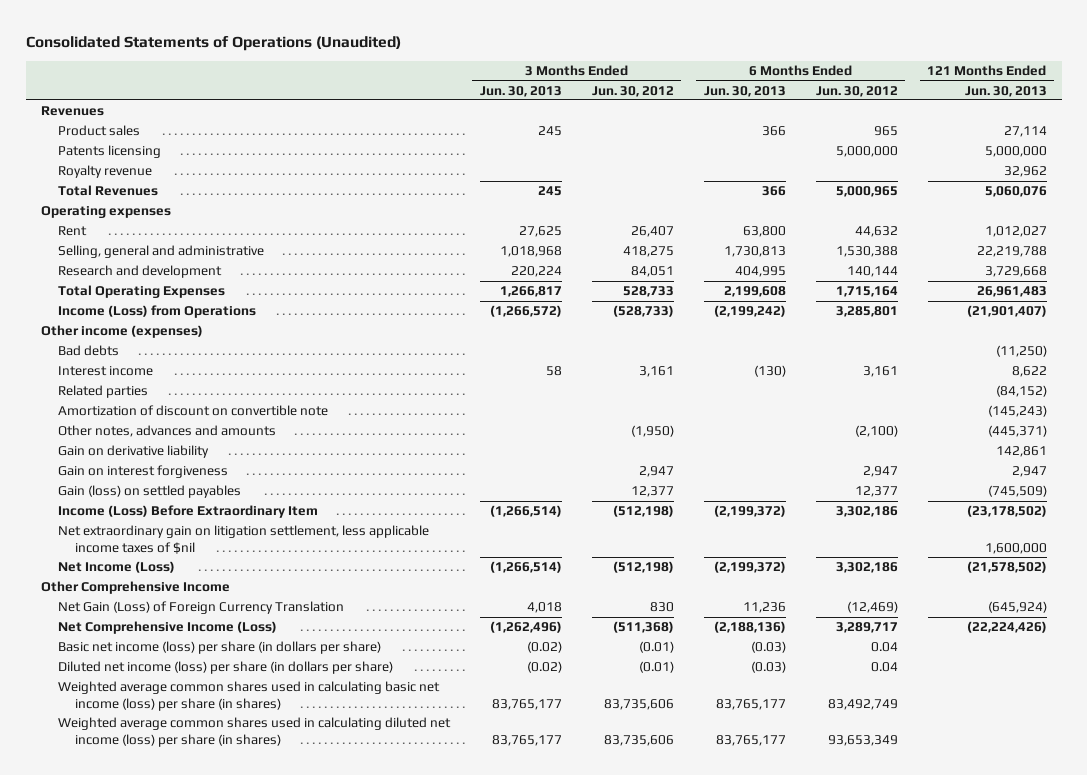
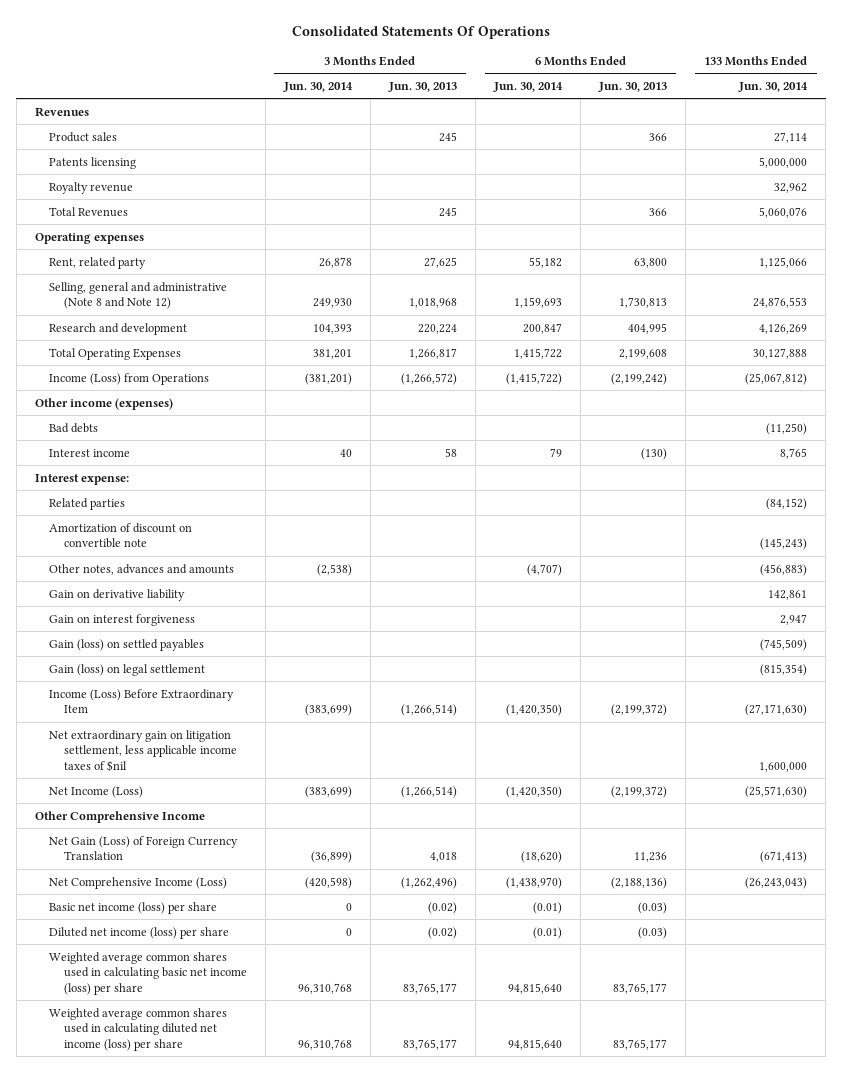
- Consolidated Statements of Operations (Unaudited)
+ Consolidated Statements Of Operations
- | 3 Months Ended Jun. 30, 2013 | 3 Months Ended Jun. 30, 2012 | 6 Months Ended Jun. 30, 2013 | 6 Months Ended Jun. 30, 2012 | 121 Months Ended Jun. 30, 2013
+ | 3 Months Ended Jun. 30, 2014 | 3 Months Ended Jun. 30, 2013 | 6 Months Ended Jun. 30, 2014 | 6 Months Ended Jun. 30, 2013 | 133 Months Ended Jun. 30, 2014
- Rent | 27,625 | 26,407 | 63,800 | 44,632 | 1,012,027
- Selling, general and administrative | 1,018,968 | 418,275 | 1,730,813 | 1,530,388 | 22,219,788
+ Rent, related party | 26,878 | 27,625 | 55,182 | 63,800 | 1,125,066
+ Selling, general and administrative (Note 8 and Note 12) | 249,930 | 1,018,968 | 1,159,693 | 1,730,813 | 24,876,553
+ Interest expense:
+ Gain (loss) on legal settlement | | | | | (815,354)
- Basic net income (loss) per share (in dollars per share) | (0.02) | (0.01) | (0.03) | 0.04 |
- Diluted net income (loss) per share (in dollars per share) | (0.02) | (0.01) | (0.03) | 0.04 |
- Weighted average common shares used in calculating basic net income (loss) per share (in shares) | 83,765,177 | 83,735,606 | 83,765,177 | 83,492,749 |
- Weighted average common shares used in calculating diluted net income (loss) per share (in shares) | 83,765,177 | 83,735,606 | 83,765,177 | 93,653,349 |
+ Basic net income (loss) per share | 0 | (0.02) | (0.01) | (0.03) |
+ Diluted net income (loss) per share | 0 | (0.02) | (0.01) | (0.03) |
+ Weighted average common shares used in calculating basic net income (loss) per share | 96,310,768 | 83,765,177 | 94,815,640 | 83,765,177 |
+ Weighted average common shares used in calculating diluted net income (loss) per share | 96,310,768 | 83,765,177 | 94,815,640 | 83,765,177 |

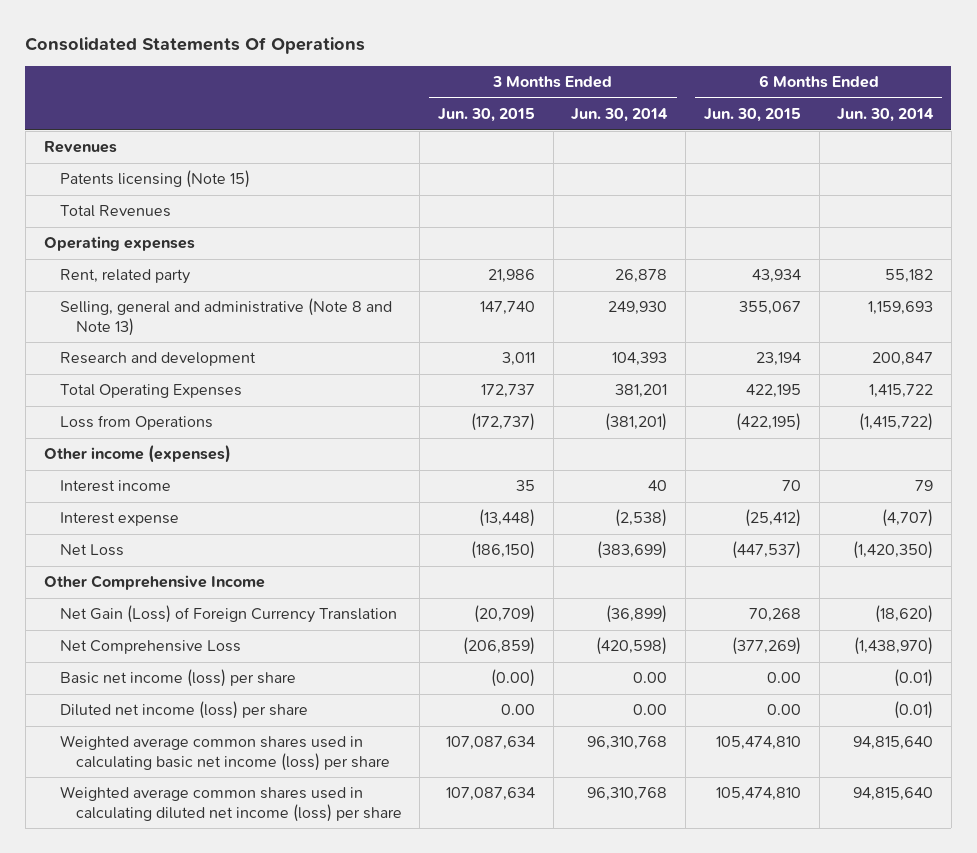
- | 3 Months Ended Jun. 30, 2014 | 3 Months Ended Jun. 30, 2013 | 6 Months Ended Jun. 30, 2014 | 6 Months Ended Jun. 30, 2013 | 133 Months Ended Jun. 30, 2014
+ | 3 Months Ended Jun. 30, 2015 | 3 Months Ended Jun. 30, 2014 | 6 Months Ended Jun. 30, 2015 | 6 Months Ended Jun. 30, 2014
- Product sales | | 245 | | 366 | 27,114
- Patents licensing | | | | | 5,000,000
- Royalty revenue | | | | | 32,962
+ Patents licensing (Note 15)
- Selling, general and administrative (Note 8 and Note 12) | 249,930 | 1,018,968 | 1,159,693 | 1,730,813 | 24,876,553
+ Selling, general and administrative (Note 8 and Note 13) | 147,740 | 249,930 | 355,067 | 1,159,693
- Income (Loss) from Operations | (381,201) | (1,266,572) | (1,415,722) | (2,199,242) | (25,067,812)
+ Loss from Operations | (172,737) | (381,201) | (422,195) | (1,415,722)
- Bad debts | | | | | (11,250)
- Interest expense:
- Related parties | | | | | (84,152)
- Amortization of discount on convertible note | | | | | (145,243)
- Other notes, advances and amounts | (2,538) | | (4,707) | | (456,883)
- Gain on derivative liability | | | | | 142,861
- Gain on interest forgiveness | | | | | 2,947
- Gain (loss) on settled payables | | | | | (745,509)
- Gain (loss) on legal settlement | | | | | (815,354)
- Income (Loss) Before Extraordinary Item | (383,699) | (1,266,514) | (1,420,350) | (2,199,372) | (27,171,630)
- Net extraordinary gain on litigation settlement, less applicable income taxes of $nil | | | | | 1,600,000
- Net Income (Loss) | (383,699) | (1,266,514) | (1,420,350) | (2,199,372) | (25,571,630)
+ Interest expense | (13,448) | (2,538) | (25,412) | (4,707)
+ Net Loss | (186,150) | (383,699) | (447,537) | (1,420,350)
- Net Comprehensive Income (Loss) | (420,598) | (1,262,496) | (1,438,970) | (2,188,136) | (26,243,043)
- Basic net income (loss) per share | 0 | (0.02) | (0.01) | (0.03) |
- Diluted net income (loss) per share | 0 | (0.02) | (0.01) | (0.03) |
+ Net Comprehensive Loss | (206,859) | (420,598) | (377,269) | (1,438,970)
+ Basic net income (loss) per share | (0.00) | 0.00 | 0.00 | (0.01)
+ Diluted net income (loss) per share | 0.00 | 0.00 | 0.00 | (0.01)

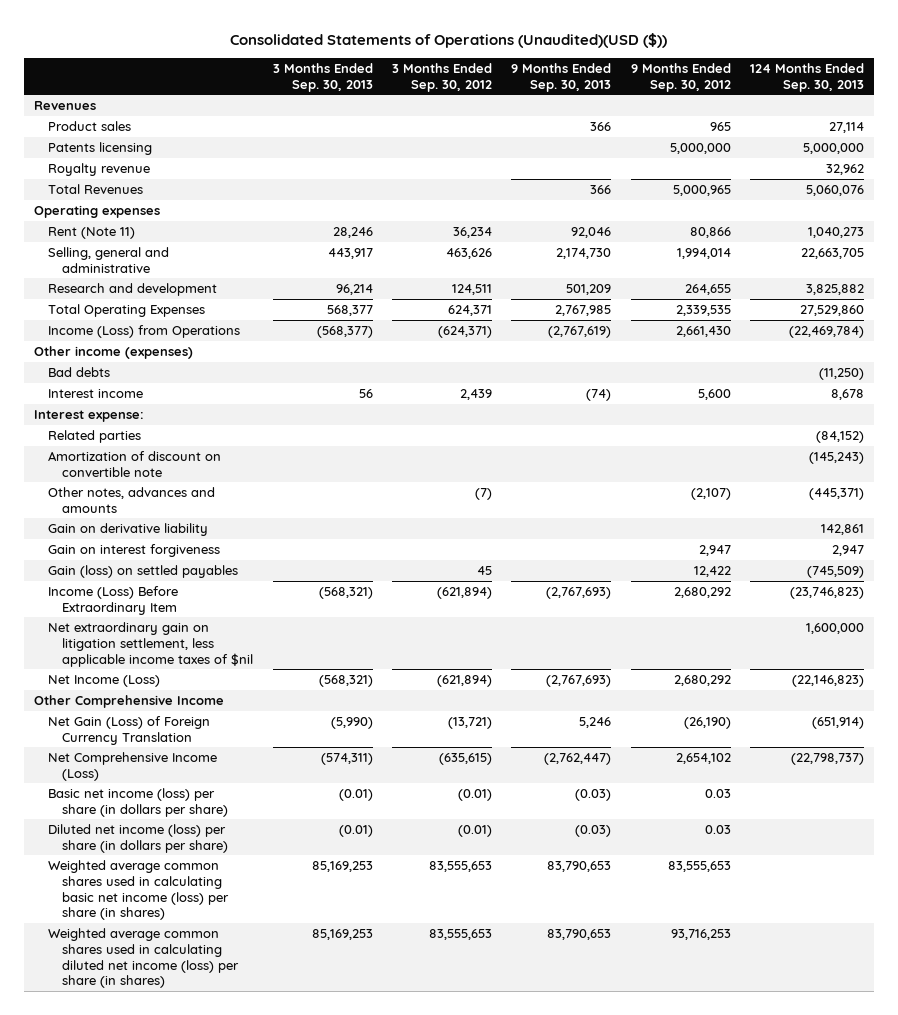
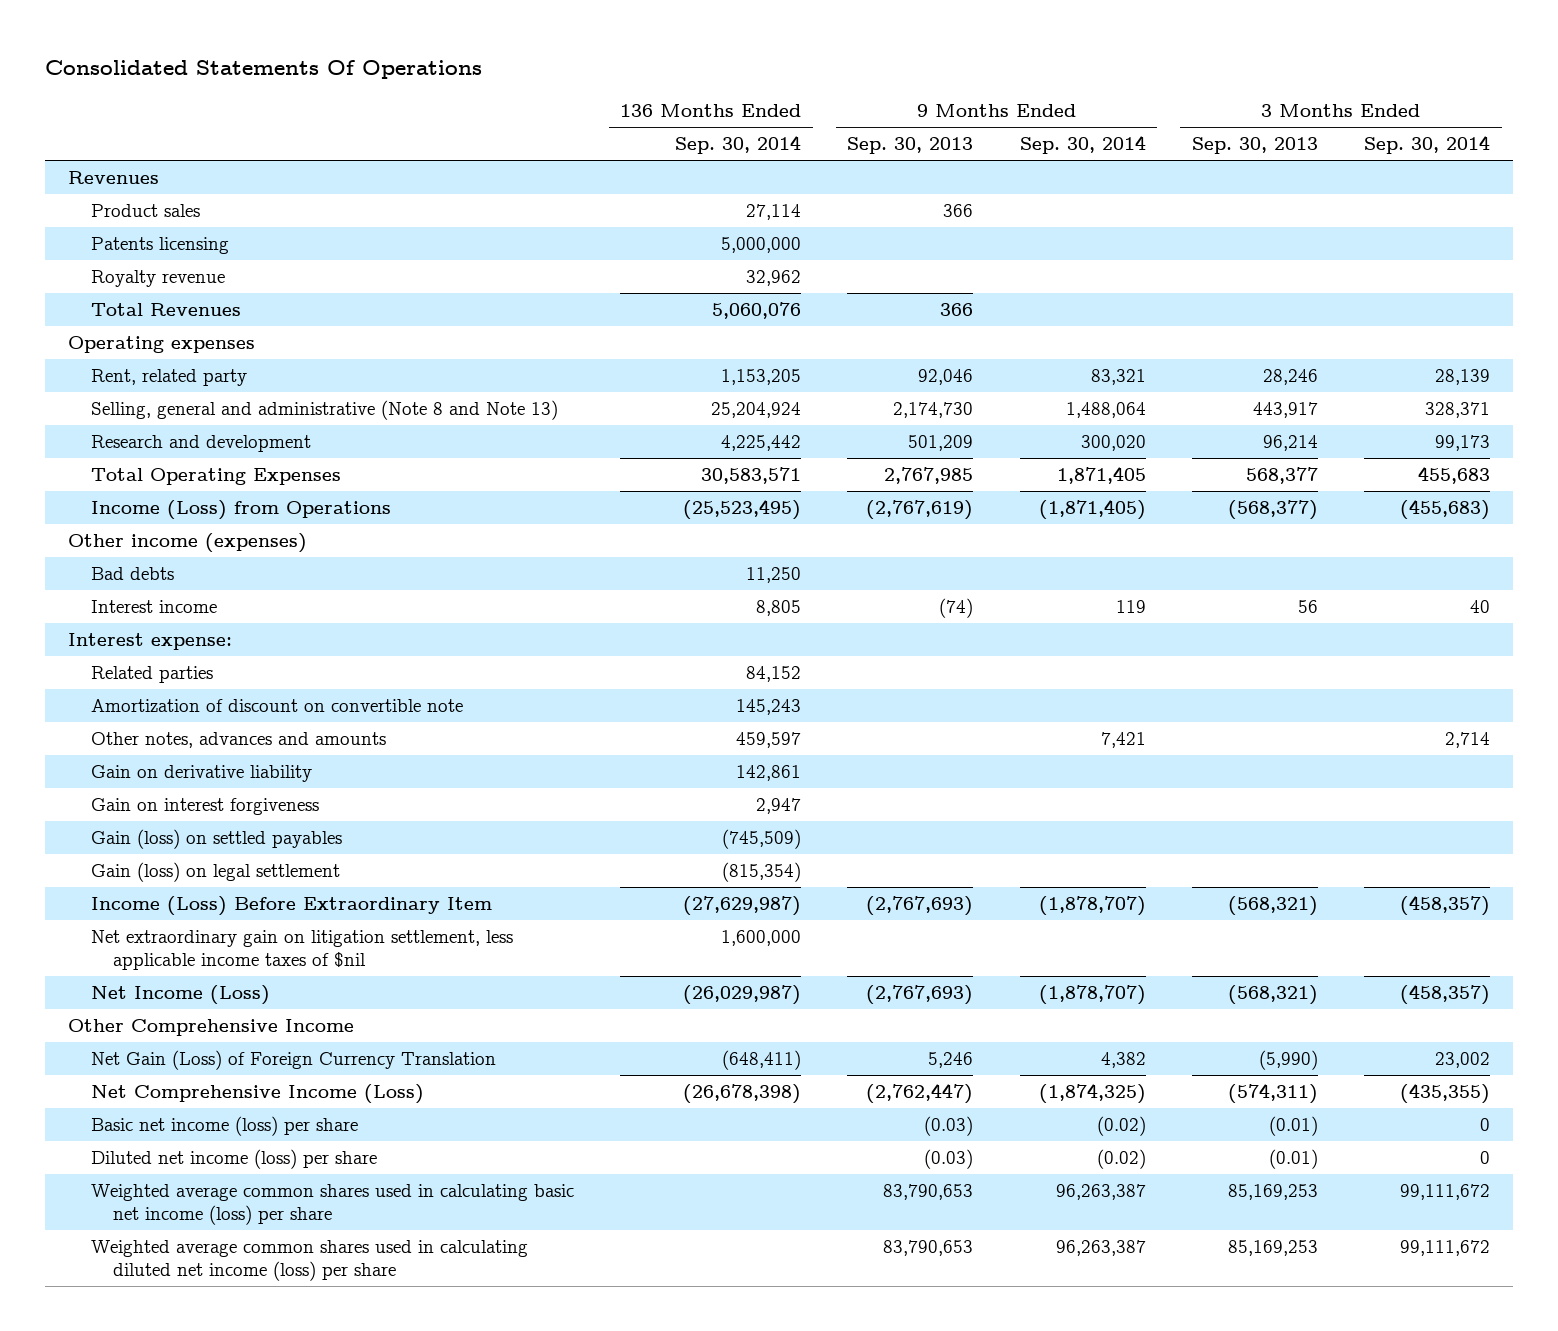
- Consolidated Statements of Operations (Unaudited)(USD ($))
+ Consolidated Statements Of Operations
- | 3 Months Ended Sep. 30, 2013 | 3 Months Ended Sep. 30, 2012 | 9 Months Ended Sep. 30, 2013 | 9 Months Ended Sep. 30, 2012 | 124 Months Ended Sep. 30, 2013
+ | 136 Months Ended Sep. 30, 2014 | 9 Months Ended Sep. 30, 2013 | 9 Months Ended Sep. 30, 2014 | 3 Months Ended Sep. 30, 2013 | 3 Months Ended Sep. 30, 2014
- Rent (Note 11) | 28,246 | 36,234 | 92,046 | 80,866 | 1,040,273
- Selling, general and administrative | 443,917 | 463,626 | 2,174,730 | 1,994,014 | 22,663,705
+ Rent, related party | 1,153,205 | 92,046 | 83,321 | 28,246 | 28,139
+ Selling, general and administrative (Note 8 and Note 13) | 25,204,924 | 2,174,730 | 1,488,064 | 443,917 | 328,371
+ Gain (loss) on legal settlement | (815,354) | | | |
- Basic net income (loss) per share (in dollars per share) | (0.01) | (0.01) | (0.03) | 0.03 |
- Diluted net income (loss) per share (in dollars per share) | (0.01) | (0.01) | (0.03) | 0.03 |
- Weighted average common shares used in calculating basic net income (loss) per share (in shares) | 85,169,253 | 83,555,653 | 83,790,653 | 83,555,653 |
- Weighted average common shares used in calculating diluted net income (loss) per share (in shares) | 85,169,253 | 83,555,653 | 83,790,653 | 93,716,253 |
+ Basic net income (loss) per share | | (0.03) | (0.02) | (0.01) | 0
+ Diluted net income (loss) per share | | (0.03) | (0.02) | (0.01) | 0
+ Weighted average common shares used in calculating basic net income (loss) per share | | 83,790,653 | 96,263,387 | 85,169,253 | 99,111,672
+ Weighted average common shares used in calculating diluted net income (loss) per share | | 83,790,653 | 96,263,387 | 85,169,253 | 99,111,672

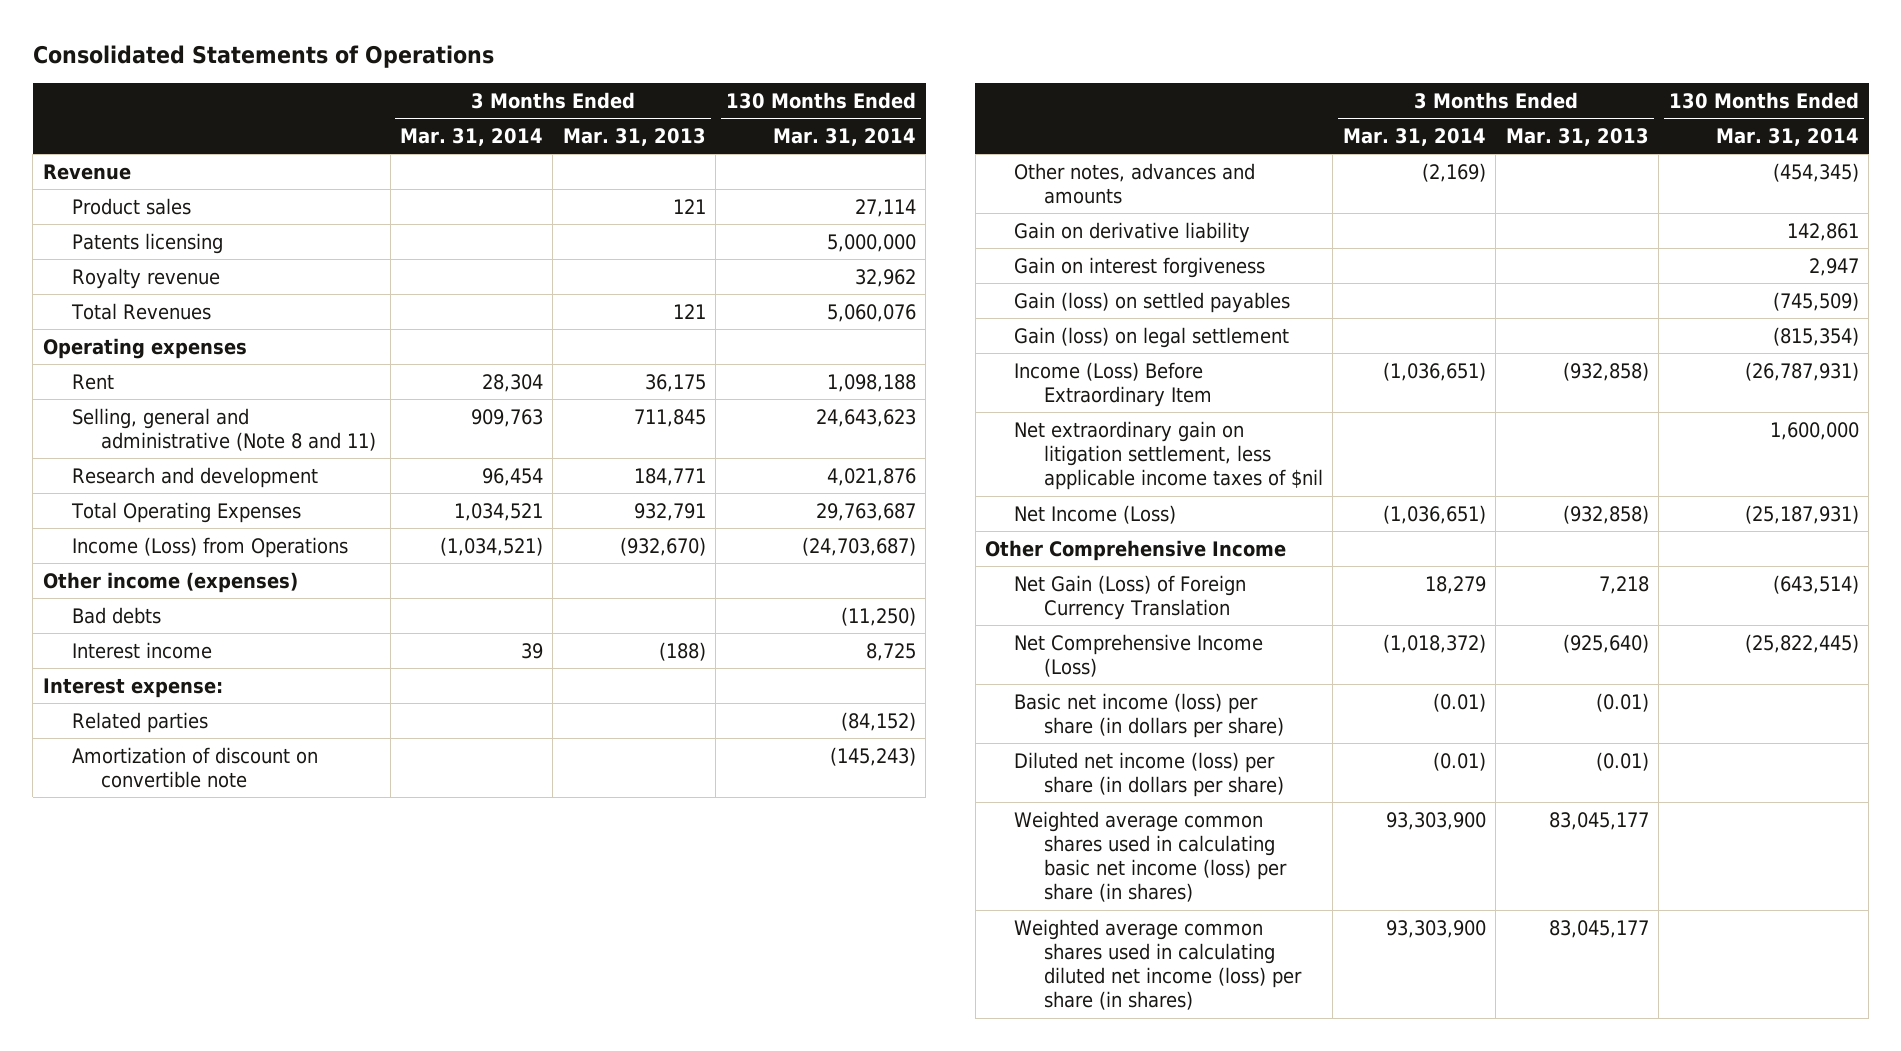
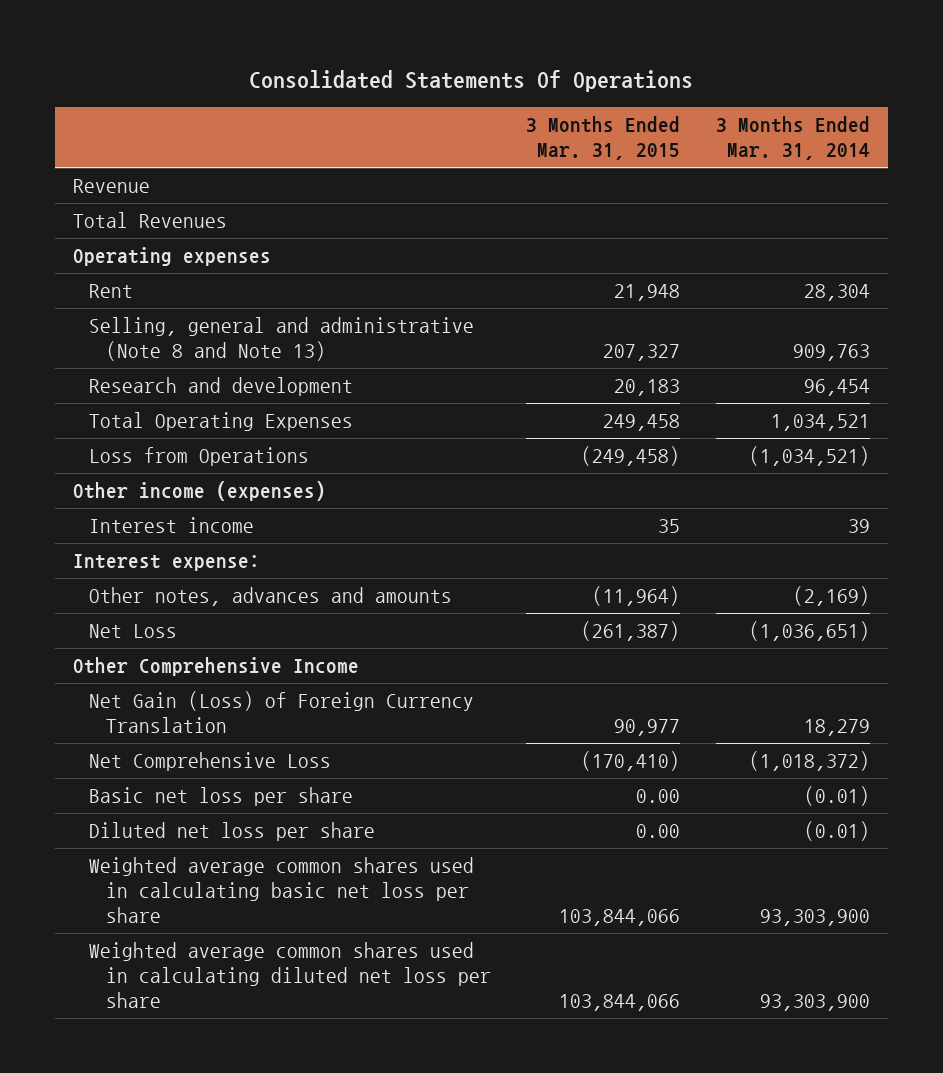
- Consolidated Statements of Operations
+ Consolidated Statements Of Operations
- | 3 Months Ended Mar. 31, 2014 | 3 Months Ended Mar. 31, 2013 | 130 Months Ended Mar. 31, 2014
+ | 3 Months Ended Mar. 31, 2015 | 3 Months Ended Mar. 31, 2014
- Product sales | | 121 | 27,114
- Patents licensing | | | 5,000,000
- Royalty revenue | | | 32,962
- Selling, general and administrative (Note 8 and 11) | 909,763 | 711,845 | 24,643,623
+ Selling, general and administrative (Note 8 and Note 13) | 207,327 | 909,763
- Income (Loss) from Operations | (1,034,521) | (932,670) | (24,703,687)
+ Loss from Operations | (249,458) | (1,034,521)
- Bad debts | | | (11,250)
- Related parties | | | (84,152)
- Amortization of discount on convertible note | | | (145,243)
- Gain on derivative liability | | | 142,861
- Gain on interest forgiveness | | | 2,947
- Gain (loss) on settled payables | | | (745,509)
- Gain (loss) on legal settlement | | | (815,354)
- Income (Loss) Before Extraordinary Item | (1,036,651) | (932,858) | (26,787,931)
- Net extraordinary gain on litigation settlement, less applicable income taxes of $nil | | | 1,600,000
- Net Income (Loss) | (1,036,651) | (932,858) | (25,187,931)
+ Net Loss | (261,387) | (1,036,651)
- Net Comprehensive Income (Loss) | (1,018,372) | (925,640) | (25,822,445)
- Basic net income (loss) per share (in dollars per share) | (0.01) | (0.01) |
- Diluted net income (loss) per share (in dollars per share) | (0.01) | (0.01) |
- Weighted average common shares used in calculating basic net income (loss) per share (in shares) | 93,303,900 | 83,045,177 |
- Weighted average common shares used in calculating diluted net income (loss) per share (in shares) | 93,303,900 | 83,045,177 |
+ Net Comprehensive Loss | (170,410) | (1,018,372)
+ Basic net loss per share | 0.00 | (0.01)
+ Diluted net loss per share | 0.00 | (0.01)
+ Weighted average common shares used in calculating basic net loss per share | 103,844,066 | 93,303,900
+ Weighted average common shares used in calculating diluted net loss per share | 103,844,066 | 93,303,900

